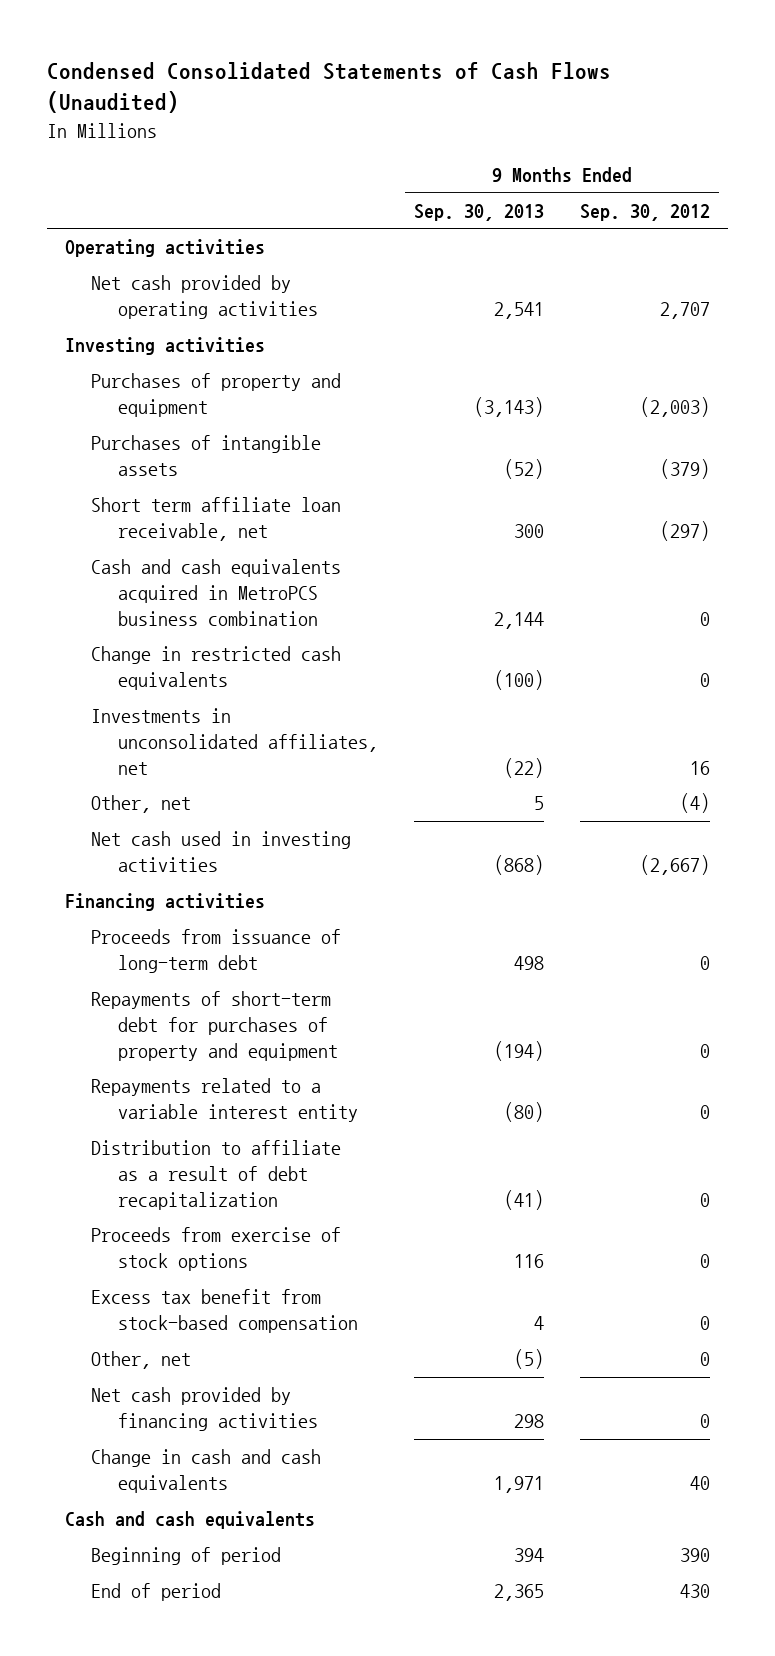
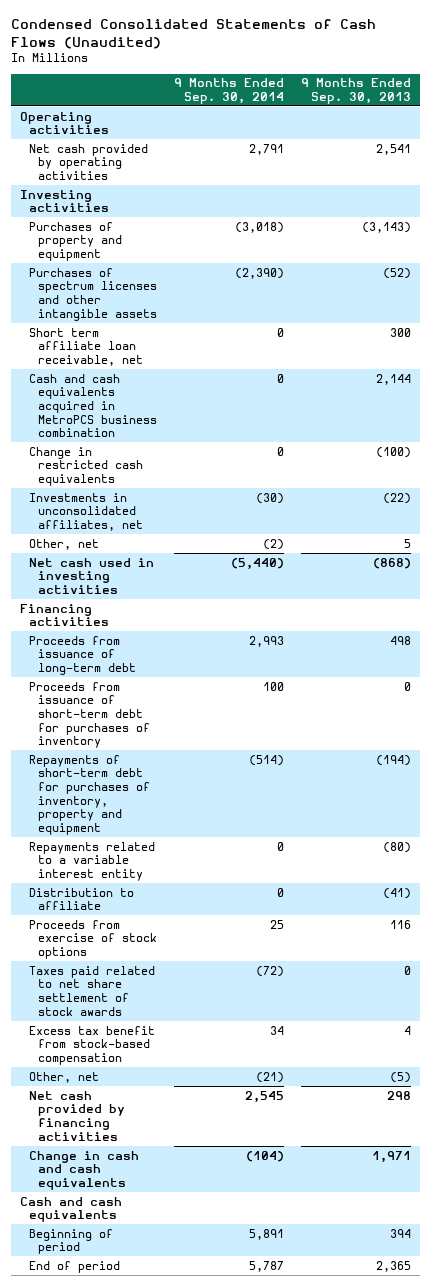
- | 9 Months Ended Sep. 30, 2013 | 9 Months Ended Sep. 30, 2012
+ | 9 Months Ended Sep. 30, 2014 | 9 Months Ended Sep. 30, 2013
- Purchases of intangible assets | (52) | (379)
+ Purchases of spectrum licenses and other intangible assets | (2,390) | (52)
- Repayments of short-term debt for purchases of property and equipment | (194) | 0
+ Proceeds from issuance of short-term debt for purchases of inventory | 100 | 0
+ Repayments of short-term debt for purchases of inventory, property and equipment | (514) | (194)
- Distribution to affiliate as a result of debt recapitalization | (41) | 0
+ Distribution to affiliate | 0 | (41)
+ Taxes paid related to net share settlement of stock awards | (72) | 0

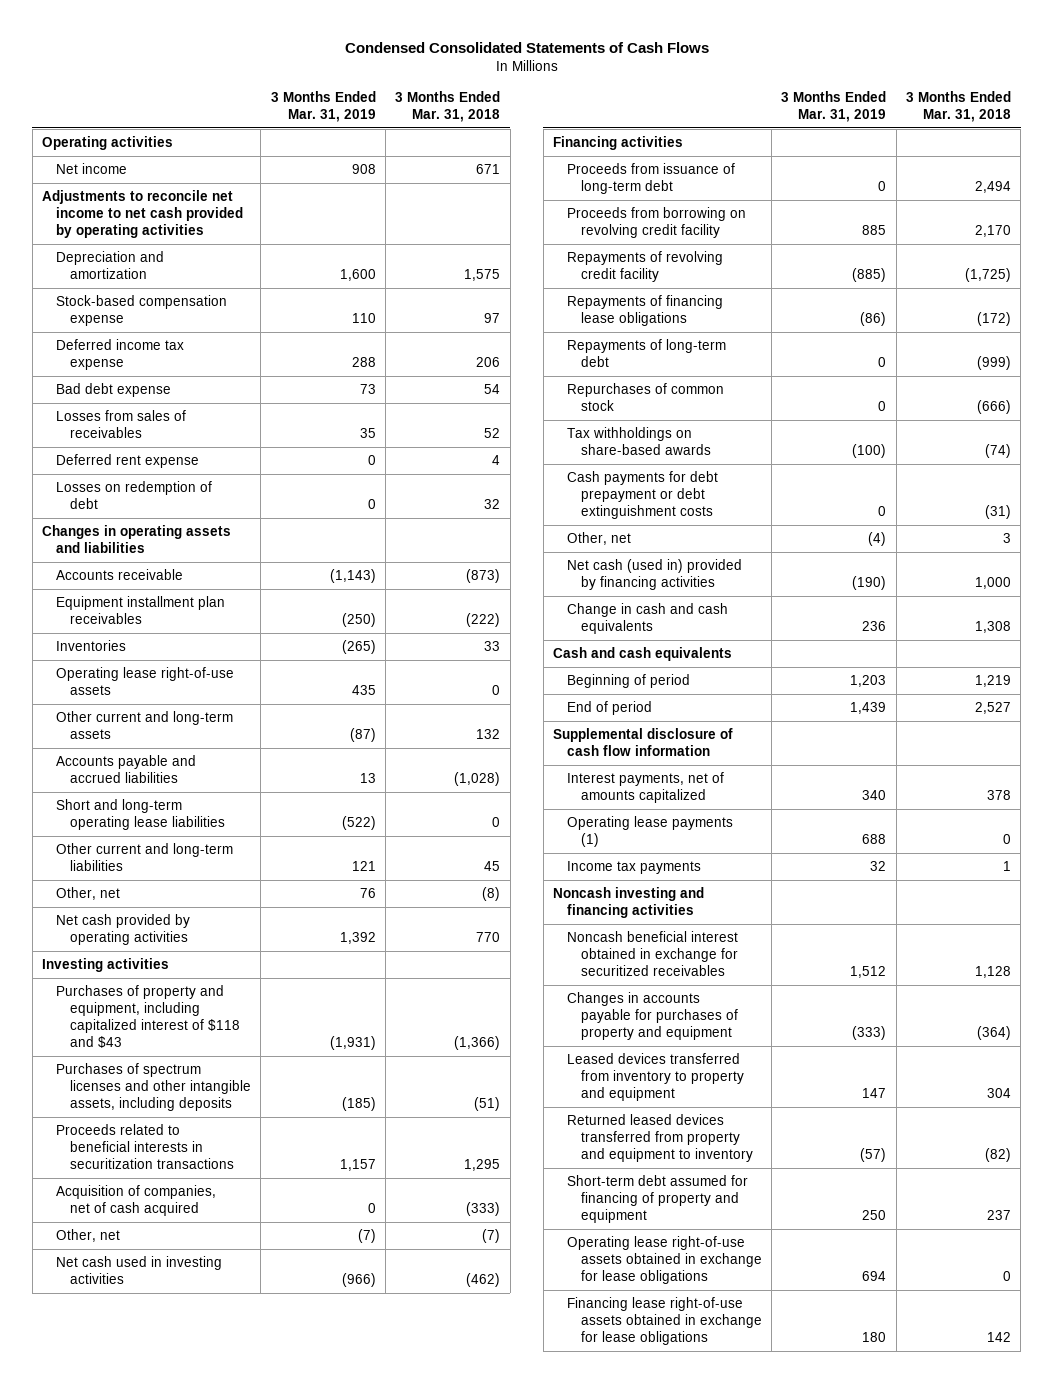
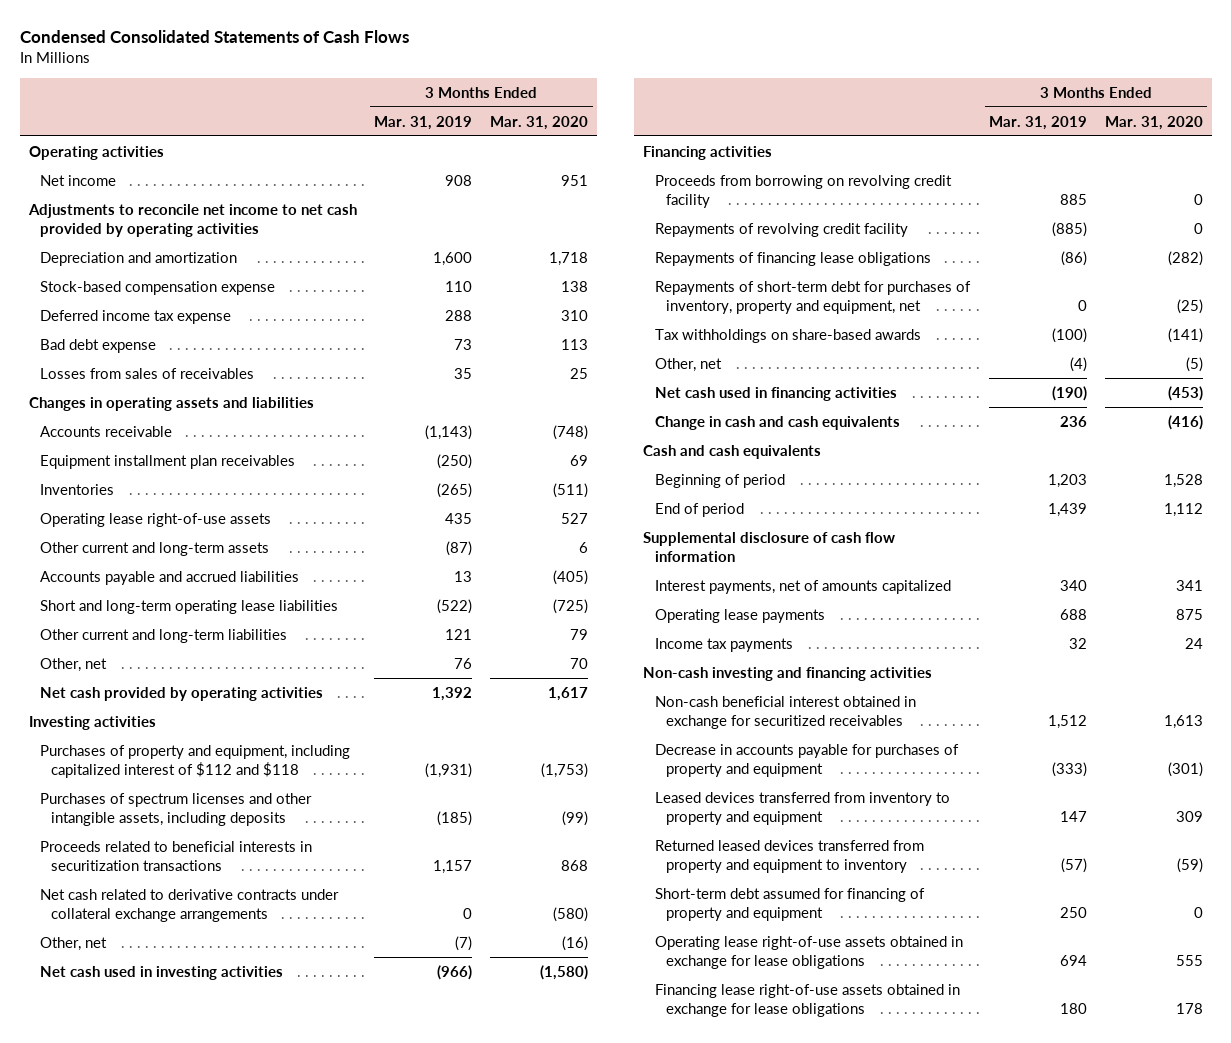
- | 3 Months Ended Mar. 31, 2019 | 3 Months Ended Mar. 31, 2018
+ | 3 Months Ended Mar. 31, 2019 | 3 Months Ended Mar. 31, 2020
- Deferred rent expense | 0 | 4
- Losses on redemption of debt | 0 | 32
- Purchases of property and equipment, including capitalized interest of $118 and $43 | (1,931) | (1,366)
+ Purchases of property and equipment, including capitalized interest of $112 and $118 | (1,931) | (1,753)
- Acquisition of companies, net of cash acquired | 0 | (333)
+ Net cash related to derivative contracts under collateral exchange arrangements | 0 | (580)
- Proceeds from issuance of long-term debt | 0 | 2,494
- Repayments of long-term debt | 0 | (999)
- Repurchases of common stock | 0 | (666)
+ Repayments of short-term debt for purchases of inventory, property and equipment, net | 0 | (25)
- Cash payments for debt prepayment or debt extinguishment costs | 0 | (31)
- Net cash (used in) provided by financing activities | (190) | 1,000
+ Net cash used in financing activities | (190) | (453)
- Operating lease payments (1) | 688 | 0
+ Operating lease payments | 688 | 875
- Noncash investing and financing activities
- Noncash beneficial interest obtained in exchange for securitized receivables | 1,512 | 1,128
- Changes in accounts payable for purchases of property and equipment | (333) | (364)
+ Non-cash investing and financing activities
+ Non-cash beneficial interest obtained in exchange for securitized receivables | 1,512 | 1,613
+ Decrease in accounts payable for purchases of property and equipment | (333) | (301)

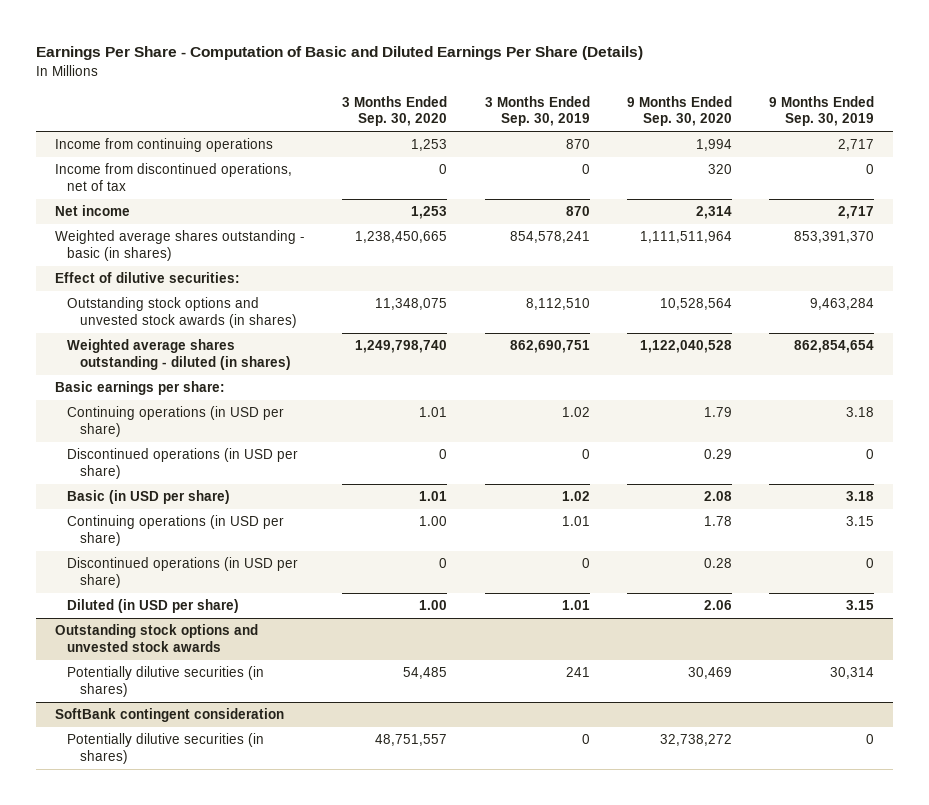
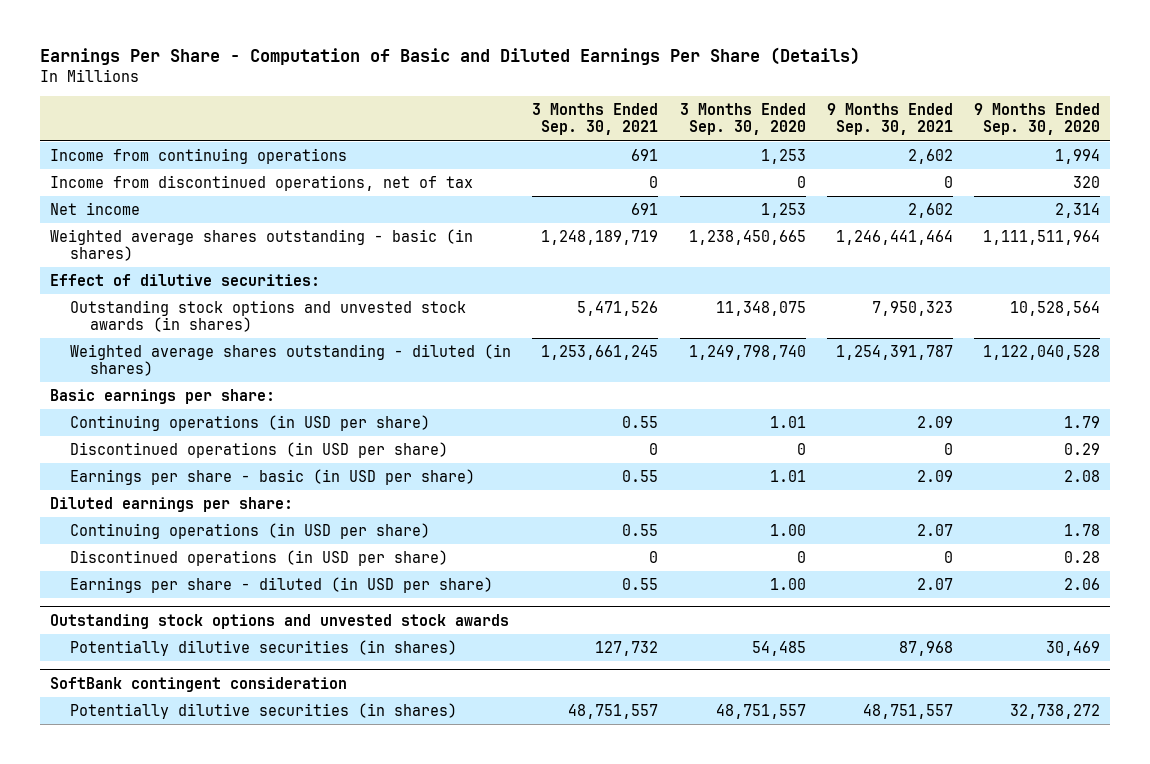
- | 3 Months Ended Sep. 30, 2020 | 3 Months Ended Sep. 30, 2019 | 9 Months Ended Sep. 30, 2020 | 9 Months Ended Sep. 30, 2019
+ | 3 Months Ended Sep. 30, 2021 | 3 Months Ended Sep. 30, 2020 | 9 Months Ended Sep. 30, 2021 | 9 Months Ended Sep. 30, 2020
- Basic (in USD per share) | 1.01 | 1.02 | 2.08 | 3.18
+ Earnings per share - basic (in USD per share) | 0.55 | 1.01 | 2.09 | 2.08
+ Diluted earnings per share:
- Diluted (in USD per share) | 1.00 | 1.01 | 2.06 | 3.15
+ Earnings per share - diluted (in USD per share) | 0.55 | 1.00 | 2.07 | 2.06

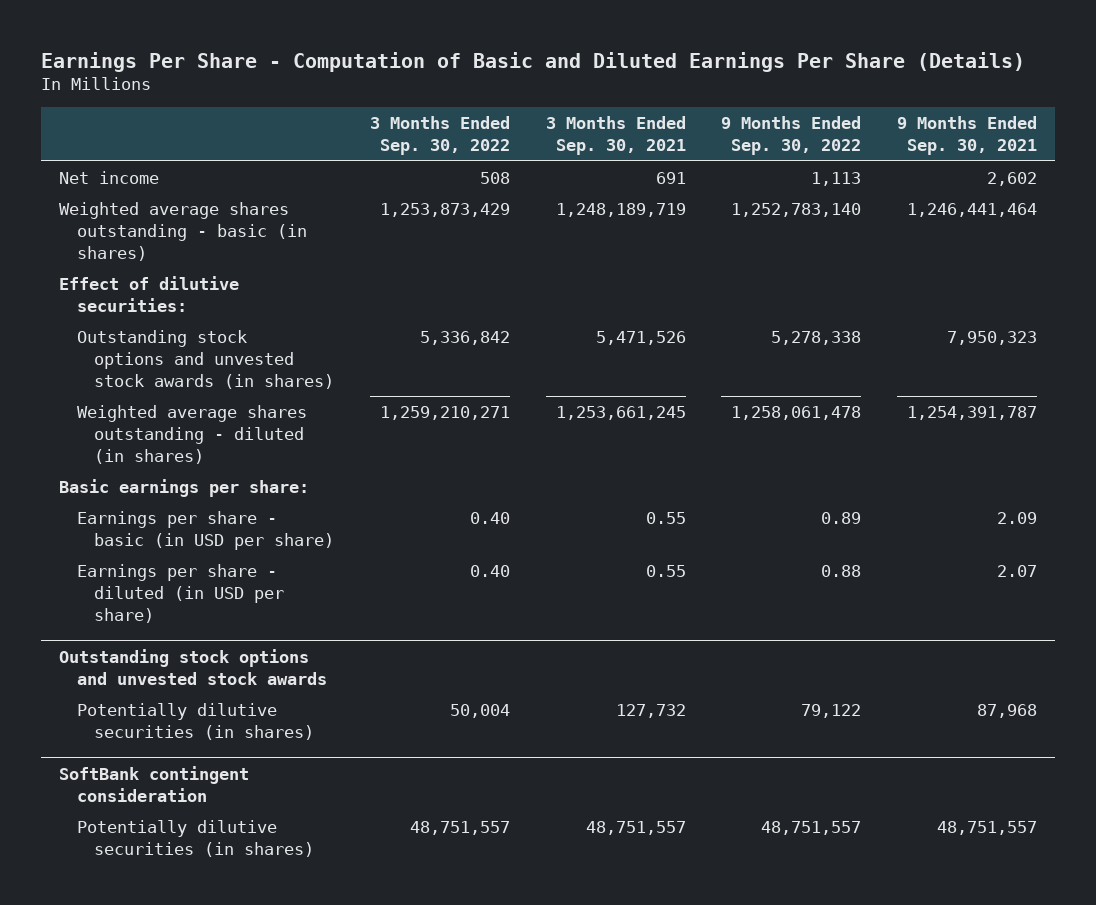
- | 3 Months Ended Sep. 30, 2021 | 3 Months Ended Sep. 30, 2020 | 9 Months Ended Sep. 30, 2021 | 9 Months Ended Sep. 30, 2020
+ | 3 Months Ended Sep. 30, 2022 | 3 Months Ended Sep. 30, 2021 | 9 Months Ended Sep. 30, 2022 | 9 Months Ended Sep. 30, 2021
- Income from continuing operations | 691 | 1,253 | 2,602 | 1,994
- Income from discontinued operations, net of tax | 0 | 0 | 0 | 320
- Continuing operations (in USD per share) | 0.55 | 1.01 | 2.09 | 1.79
- Discontinued operations (in USD per share) | 0 | 0 | 0 | 0.29
- Diluted earnings per share:
- Continuing operations (in USD per share) | 0.55 | 1.00 | 2.07 | 1.78
- Discontinued operations (in USD per share) | 0 | 0 | 0 | 0.28

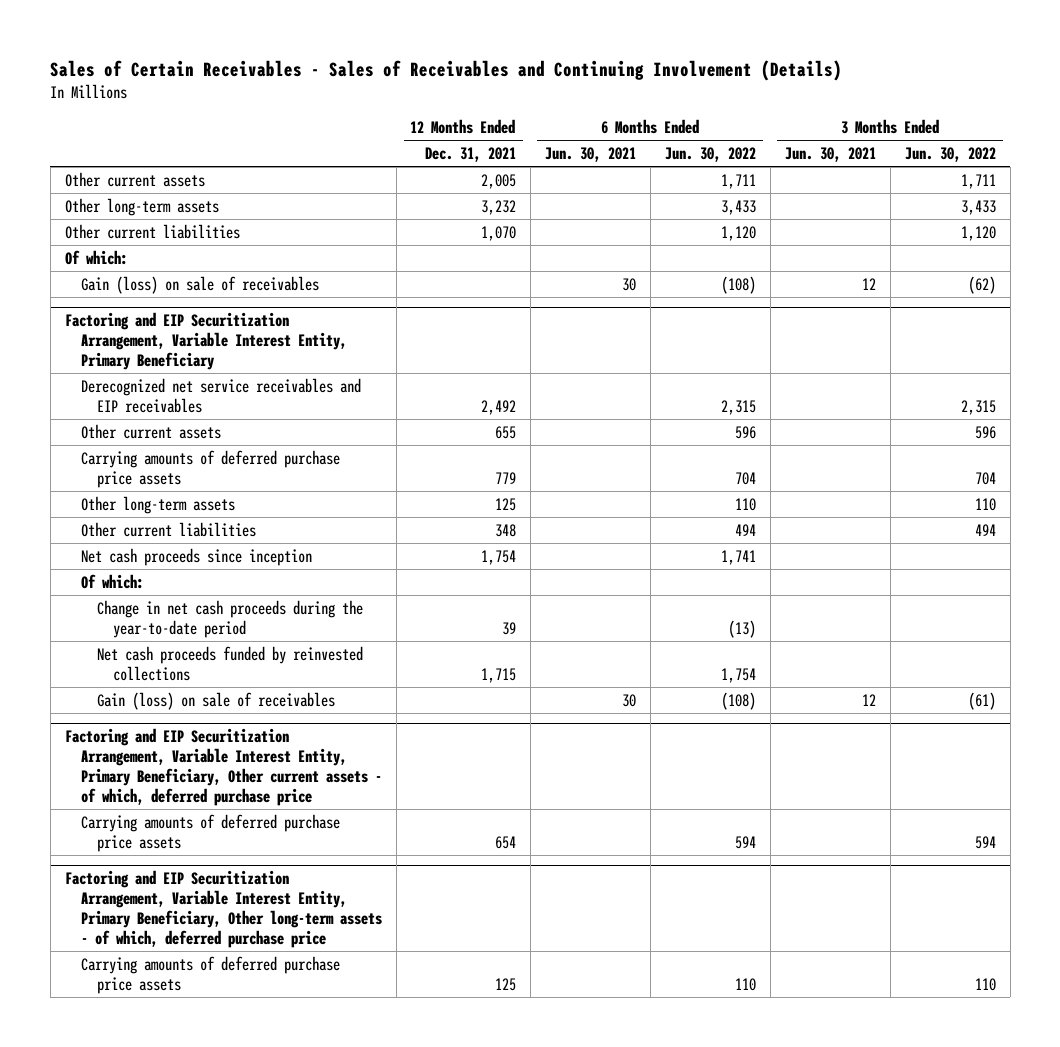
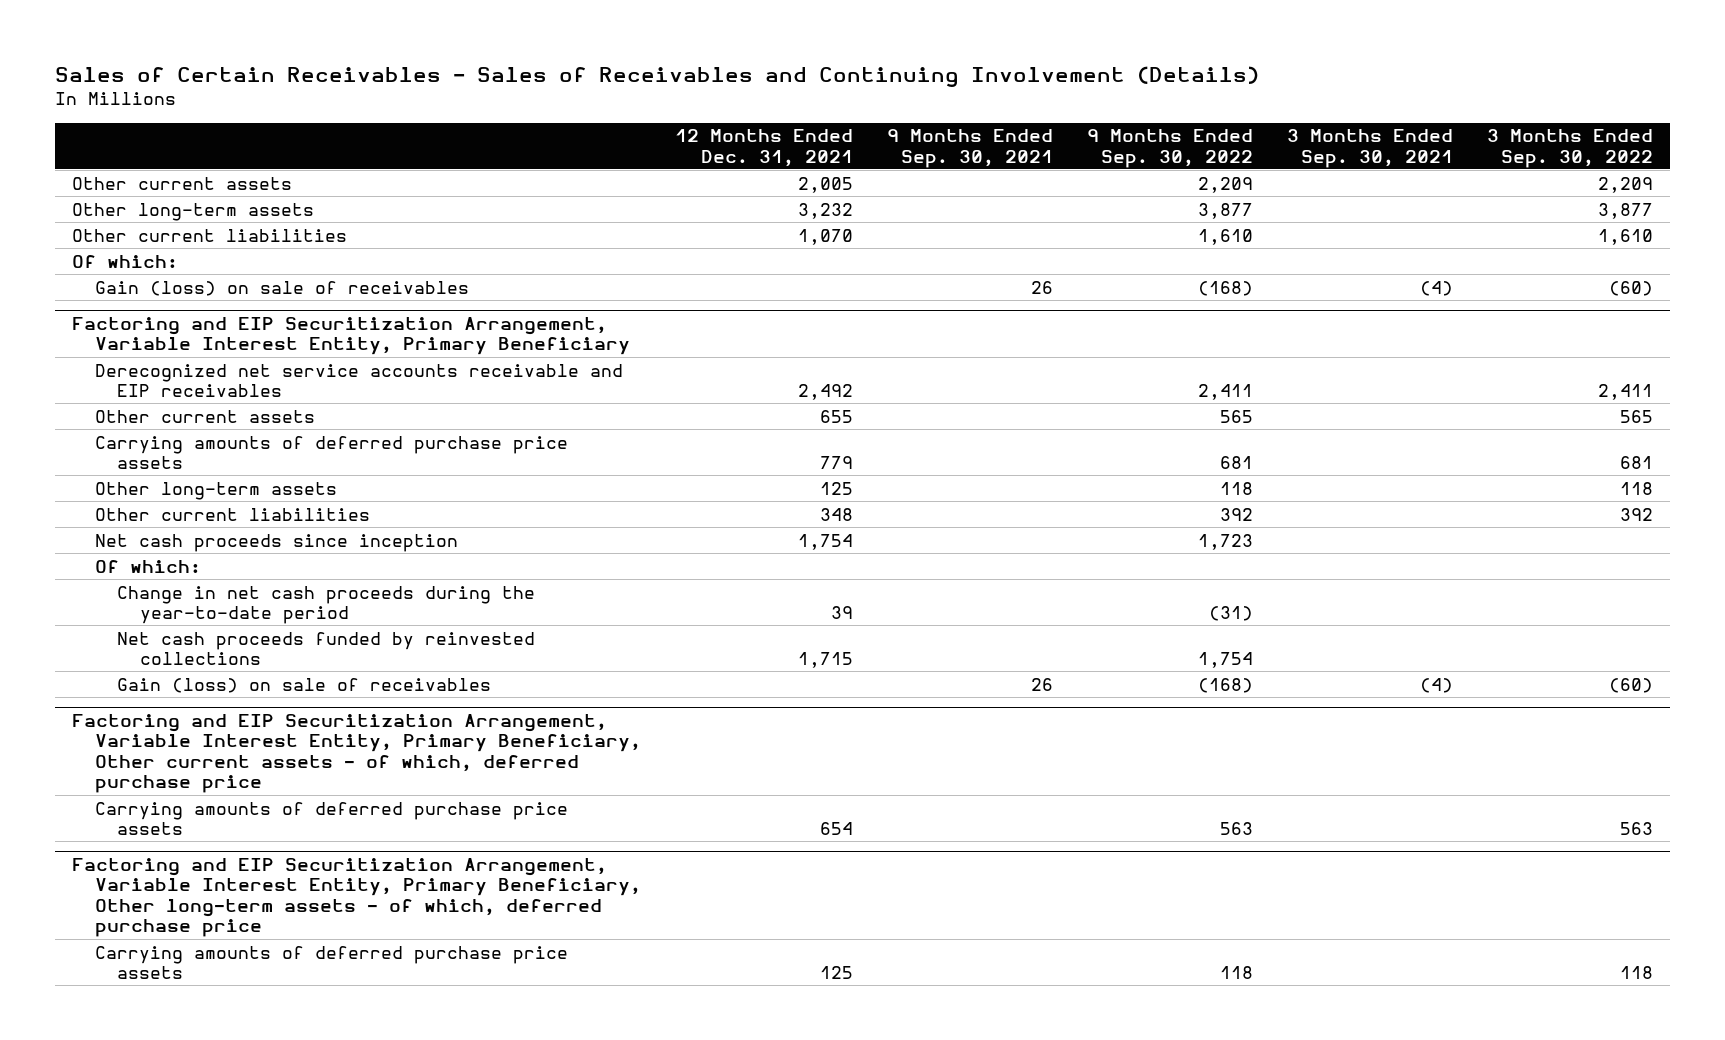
- | 12 Months Ended Dec. 31, 2021 | 6 Months Ended Jun. 30, 2021 | 6 Months Ended Jun. 30, 2022 | 3 Months Ended Jun. 30, 2021 | 3 Months Ended Jun. 30, 2022
+ | 12 Months Ended Dec. 31, 2021 | 9 Months Ended Sep. 30, 2021 | 9 Months Ended Sep. 30, 2022 | 3 Months Ended Sep. 30, 2021 | 3 Months Ended Sep. 30, 2022
@ Factoring and EIP Securitization Arrangement, Variable Interest Entity, Primary Beneficiary
- Derecognized net service receivables and EIP receivables | 2,492 | | 2,315 | | 2,315
+ Derecognized net service accounts receivable and EIP receivables | 2,492 | | 2,411 | | 2,411

